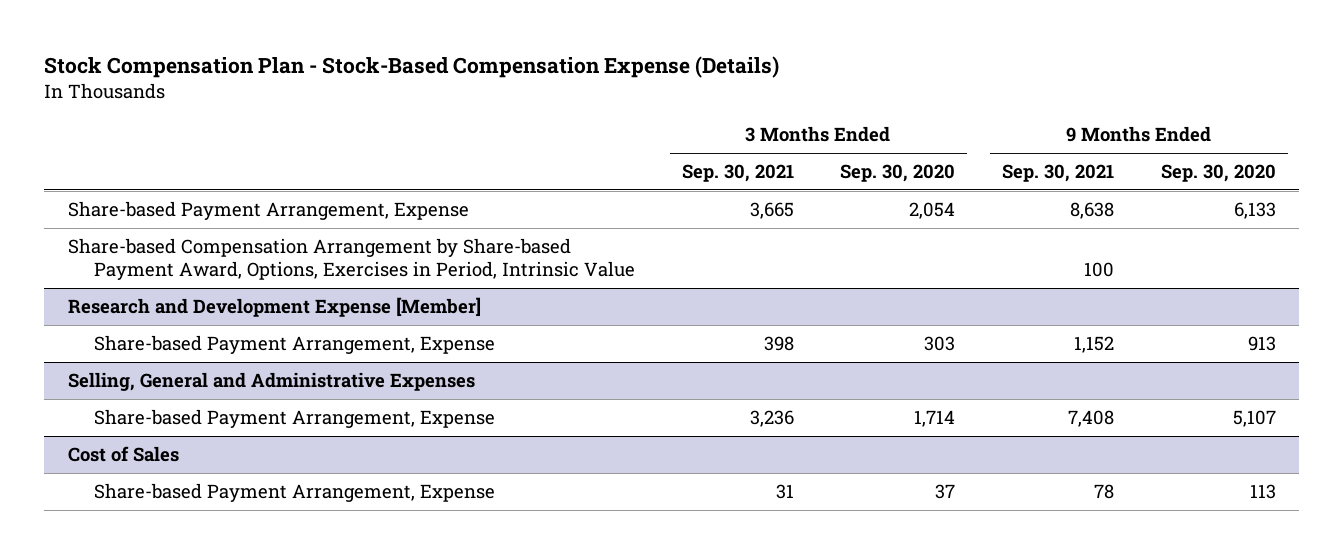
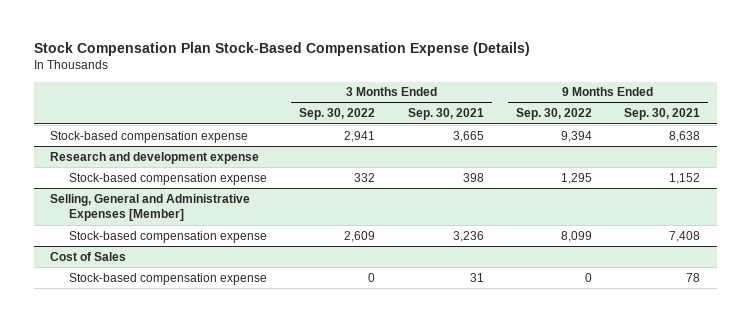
- Stock Compensation Plan - Stock-Based Compensation Expense (Details)
+ Stock Compensation Plan Stock-Based Compensation Expense (Details)
- | 3 Months Ended Sep. 30, 2021 | 3 Months Ended Sep. 30, 2020 | 9 Months Ended Sep. 30, 2021 | 9 Months Ended Sep. 30, 2020
+ | 3 Months Ended Sep. 30, 2022 | 3 Months Ended Sep. 30, 2021 | 9 Months Ended Sep. 30, 2022 | 9 Months Ended Sep. 30, 2021
- Share-based Payment Arrangement, Expense | 3,665 | 2,054 | 8,638 | 6,133
- Share-based Compensation Arrangement by Share-based Payment Award, Options, Exercises in Period, Intrinsic Value | | | 100 |
- Research and Development Expense [Member]
- Share-based Payment Arrangement, Expense | 398 | 303 | 1,152 | 913
- Selling, General and Administrative Expenses
- Share-based Payment Arrangement, Expense | 3,236 | 1,714 | 7,408 | 5,107
+ Stock-based compensation expense | 2,941 | 3,665 | 9,394 | 8,638
+ Research and development expense
+ Stock-based compensation expense | 332 | 398 | 1,295 | 1,152
+ Selling, General and Administrative Expenses [Member]
+ Stock-based compensation expense | 2,609 | 3,236 | 8,099 | 7,408
@ Cost of Sales
- Share-based Payment Arrangement, Expense | 31 | 37 | 78 | 113
+ Stock-based compensation expense | 0 | 31 | 0 | 78

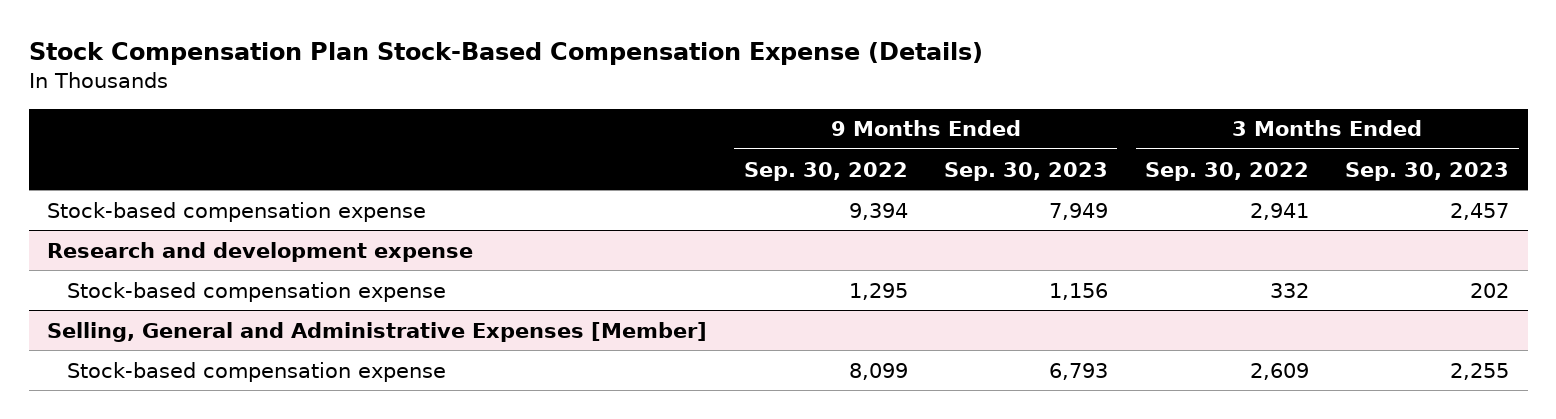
- | 3 Months Ended Sep. 30, 2022 | 3 Months Ended Sep. 30, 2021 | 9 Months Ended Sep. 30, 2022 | 9 Months Ended Sep. 30, 2021
+ | 9 Months Ended Sep. 30, 2022 | 9 Months Ended Sep. 30, 2023 | 3 Months Ended Sep. 30, 2022 | 3 Months Ended Sep. 30, 2023
- Cost of Sales
- Stock-based compensation expense | 0 | 31 | 0 | 78

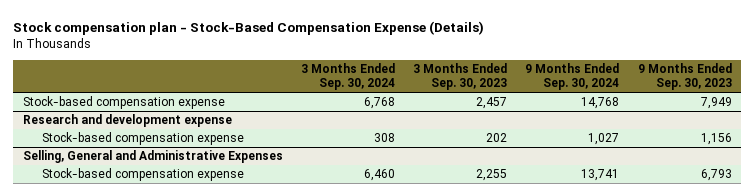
- Stock Compensation Plan Stock-Based Compensation Expense (Details)
+ Stock compensation plan - Stock-Based Compensation Expense (Details)
- | 9 Months Ended Sep. 30, 2022 | 9 Months Ended Sep. 30, 2023 | 3 Months Ended Sep. 30, 2022 | 3 Months Ended Sep. 30, 2023
+ | 3 Months Ended Sep. 30, 2024 | 3 Months Ended Sep. 30, 2023 | 9 Months Ended Sep. 30, 2024 | 9 Months Ended Sep. 30, 2023
- Selling, General and Administrative Expenses [Member]
+ Selling, General and Administrative Expenses

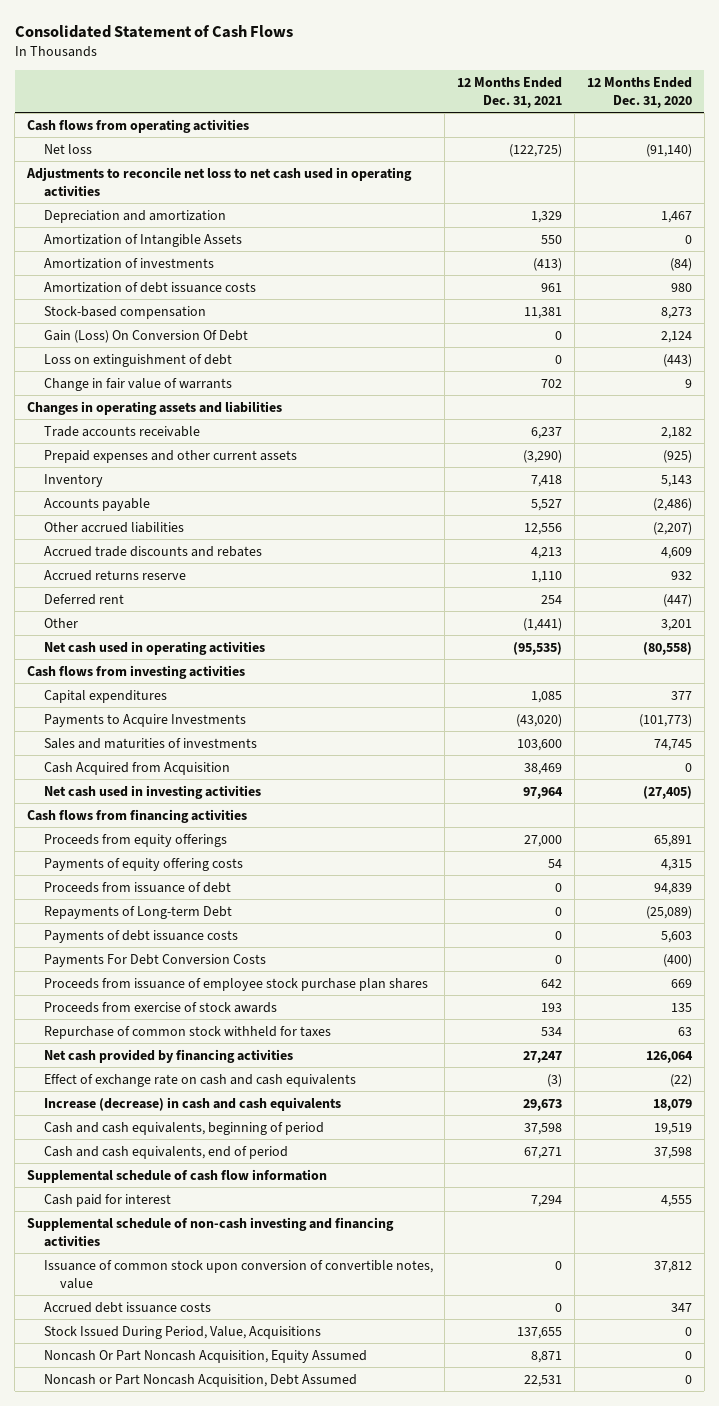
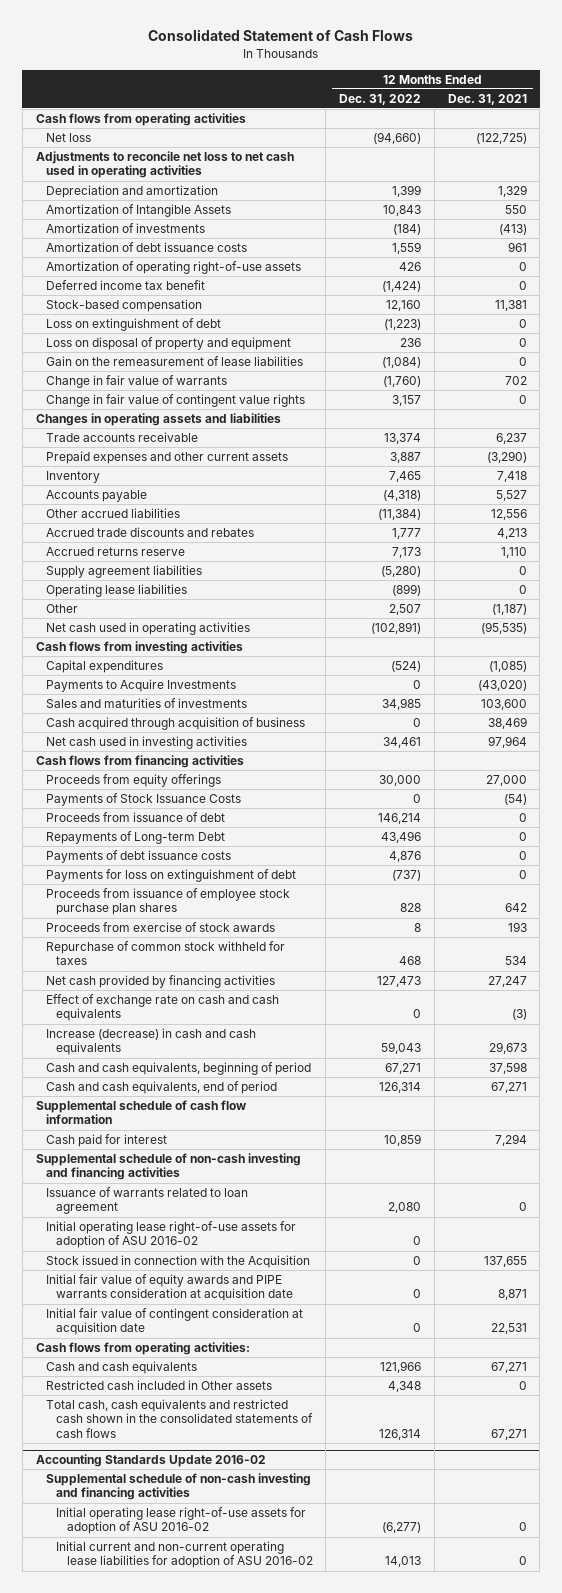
- | 12 Months Ended Dec. 31, 2021 | 12 Months Ended Dec. 31, 2020
+ | 12 Months Ended Dec. 31, 2022 | 12 Months Ended Dec. 31, 2021
+ Amortization of operating right-of-use assets | 426 | 0
+ Deferred income tax benefit | (1,424) | 0
- Gain (Loss) On Conversion Of Debt | 0 | 2,124
+ Loss on disposal of property and equipment | 236 | 0
+ Gain on the remeasurement of lease liabilities | (1,084) | 0
+ Change in fair value of contingent value rights | 3,157 | 0
- Deferred rent | 254 | (447)
- Other | (1,441) | 3,201
+ Supply agreement liabilities | (5,280) | 0
+ Operating lease liabilities | (899) | 0
+ Other | 2,507 | (1,187)
- Capital expenditures | 1,085 | 377
+ Capital expenditures | (524) | (1,085)
- Cash Acquired from Acquisition | 38,469 | 0
+ Cash acquired through acquisition of business | 0 | 38,469
- Payments of equity offering costs | 54 | 4,315
+ Payments of Stock Issuance Costs | 0 | (54)
- Payments For Debt Conversion Costs | 0 | (400)
+ Payments for loss on extinguishment of debt | (737) | 0
- Issuance of common stock upon conversion of convertible notes, value | 0 | 37,812
- Accrued debt issuance costs | 0 | 347
- Stock Issued During Period, Value, Acquisitions | 137,655 | 0
- Noncash Or Part Noncash Acquisition, Equity Assumed | 8,871 | 0
- Noncash or Part Noncash Acquisition, Debt Assumed | 22,531 | 0
+ Issuance of warrants related to loan agreement | 2,080 | 0
+ Initial operating lease right-of-use assets for adoption of ASU 2016-02 | 0 |
+ Stock issued in connection with the Acquisition | 0 | 137,655
+ Initial fair value of equity awards and PIPE warrants consideration at acquisition date | 0 | 8,871
+ Initial fair value of contingent consideration at acquisition date | 0 | 22,531
+ Cash flows from operating activities:
+ Cash and cash equivalents | 121,966 | 67,271
+ Restricted cash included in Other assets | 4,348 | 0
+ Total cash, cash equivalents and restricted cash shown in the consolidated statements of cash flows | 126,314 | 67,271
+ Accounting Standards Update 2016-02
+ Supplemental schedule of non-cash investing and financing activities
+ Initial operating lease right-of-use assets for adoption of ASU 2016-02 | (6,277) | 0
+ Initial current and non-current operating lease liabilities for adoption of ASU 2016-02 | 14,013 | 0

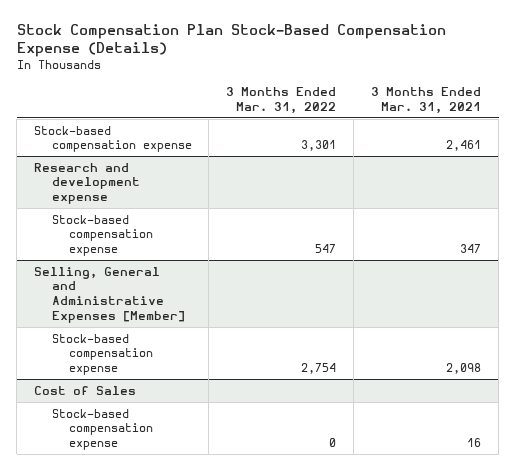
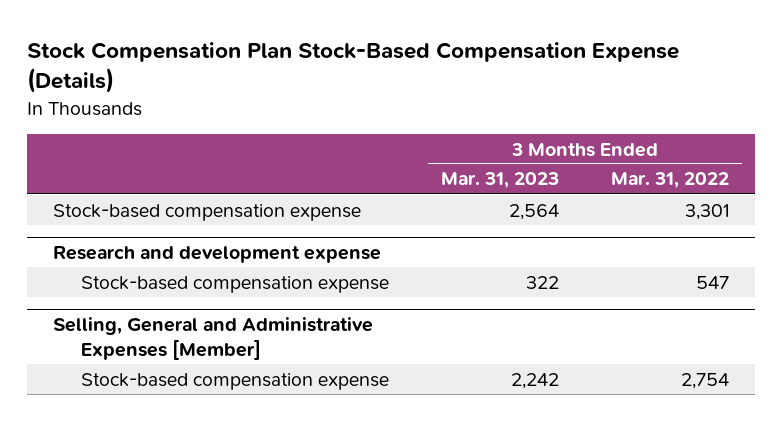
- | 3 Months Ended Mar. 31, 2022 | 3 Months Ended Mar. 31, 2021
+ | 3 Months Ended Mar. 31, 2023 | 3 Months Ended Mar. 31, 2022
- Cost of Sales
- Stock-based compensation expense | 0 | 16

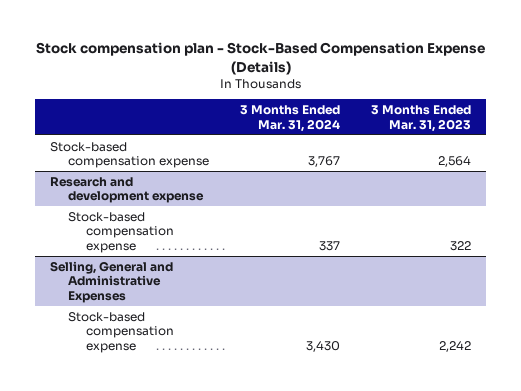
- Stock Compensation Plan Stock-Based Compensation Expense (Details)
+ Stock compensation plan - Stock-Based Compensation Expense (Details)
- | 3 Months Ended Mar. 31, 2023 | 3 Months Ended Mar. 31, 2022
+ | 3 Months Ended Mar. 31, 2024 | 3 Months Ended Mar. 31, 2023
- Selling, General and Administrative Expenses [Member]
+ Selling, General and Administrative Expenses

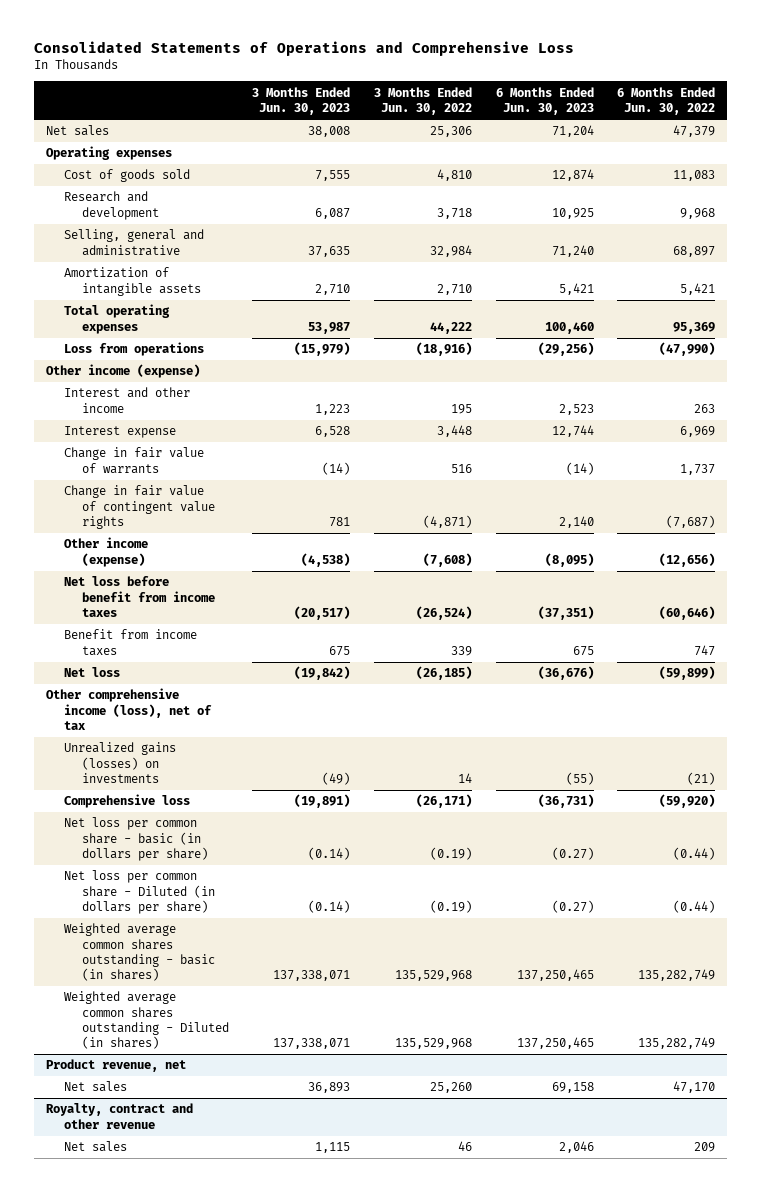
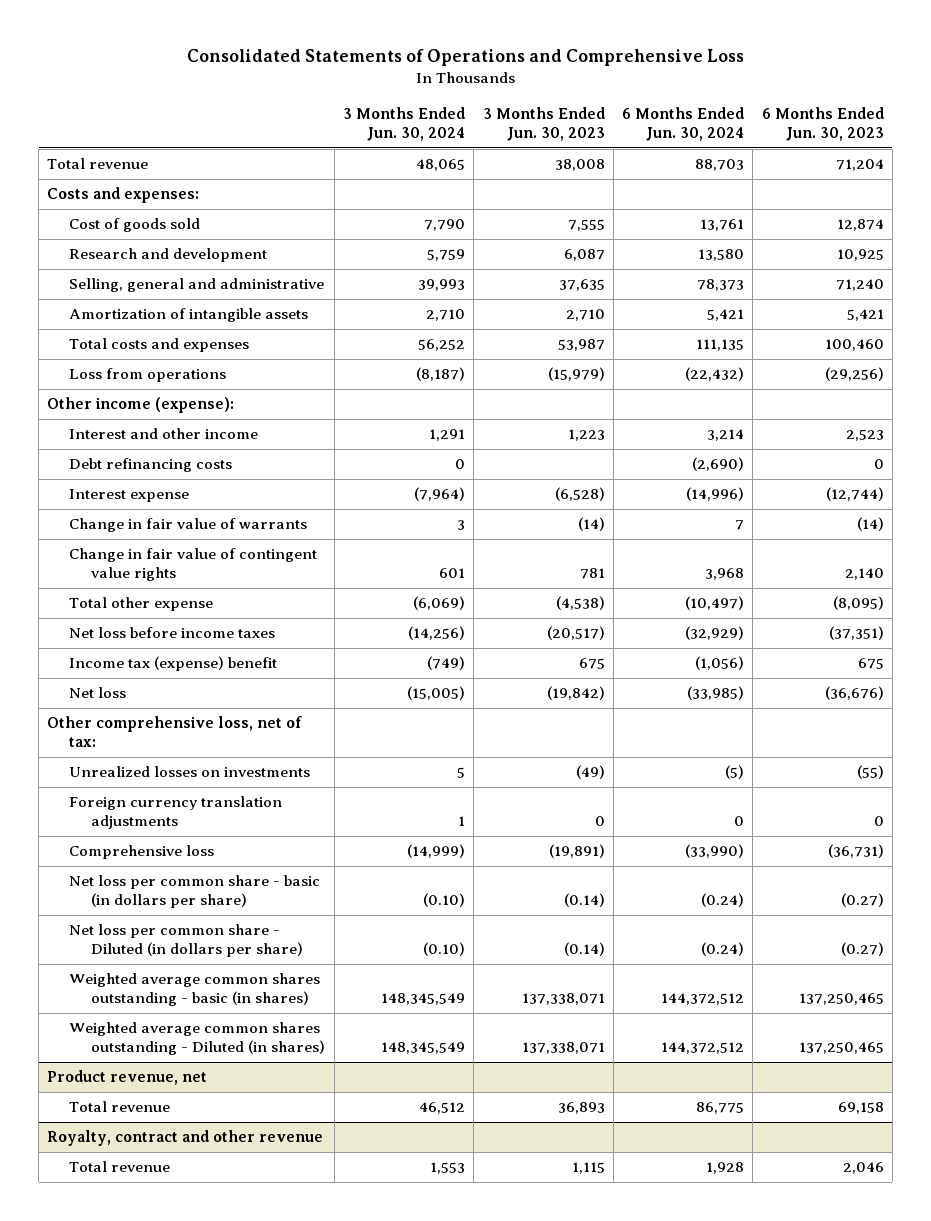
- | 3 Months Ended Jun. 30, 2023 | 3 Months Ended Jun. 30, 2022 | 6 Months Ended Jun. 30, 2023 | 6 Months Ended Jun. 30, 2022
+ | 3 Months Ended Jun. 30, 2024 | 3 Months Ended Jun. 30, 2023 | 6 Months Ended Jun. 30, 2024 | 6 Months Ended Jun. 30, 2023
- Net sales | 38,008 | 25,306 | 71,204 | 47,379
- Operating expenses
+ Total revenue | 48,065 | 38,008 | 88,703 | 71,204
+ Costs and expenses:
- Total operating expenses | 53,987 | 44,222 | 100,460 | 95,369
+ Total costs and expenses | 56,252 | 53,987 | 111,135 | 100,460
- Other income (expense)
+ Other income (expense):
- Interest expense | 6,528 | 3,448 | 12,744 | 6,969
+ Debt refinancing costs | 0 | | (2,690) | 0
+ Interest expense | (7,964) | (6,528) | (14,996) | (12,744)
- Other income (expense) | (4,538) | (7,608) | (8,095) | (12,656)
- Net loss before benefit from income taxes | (20,517) | (26,524) | (37,351) | (60,646)
- Benefit from income taxes | 675 | 339 | 675 | 747
+ Total other expense | (6,069) | (4,538) | (10,497) | (8,095)
+ Net loss before income taxes | (14,256) | (20,517) | (32,929) | (37,351)
+ Income tax (expense) benefit | (749) | 675 | (1,056) | 675
- Other comprehensive income (loss), net of tax
- Unrealized gains (losses) on investments | (49) | 14 | (55) | (21)
+ Other comprehensive loss, net of tax:
+ Unrealized losses on investments | 5 | (49) | (5) | (55)
+ Foreign currency translation adjustments | 1 | 0 | 0 | 0
@ Product revenue, net
- Net sales | 36,893 | 25,260 | 69,158 | 47,170
+ Total revenue | 46,512 | 36,893 | 86,775 | 69,158
@ Royalty, contract and other revenue
- Net sales | 1,115 | 46 | 2,046 | 209
+ Total revenue | 1,553 | 1,115 | 1,928 | 2,046

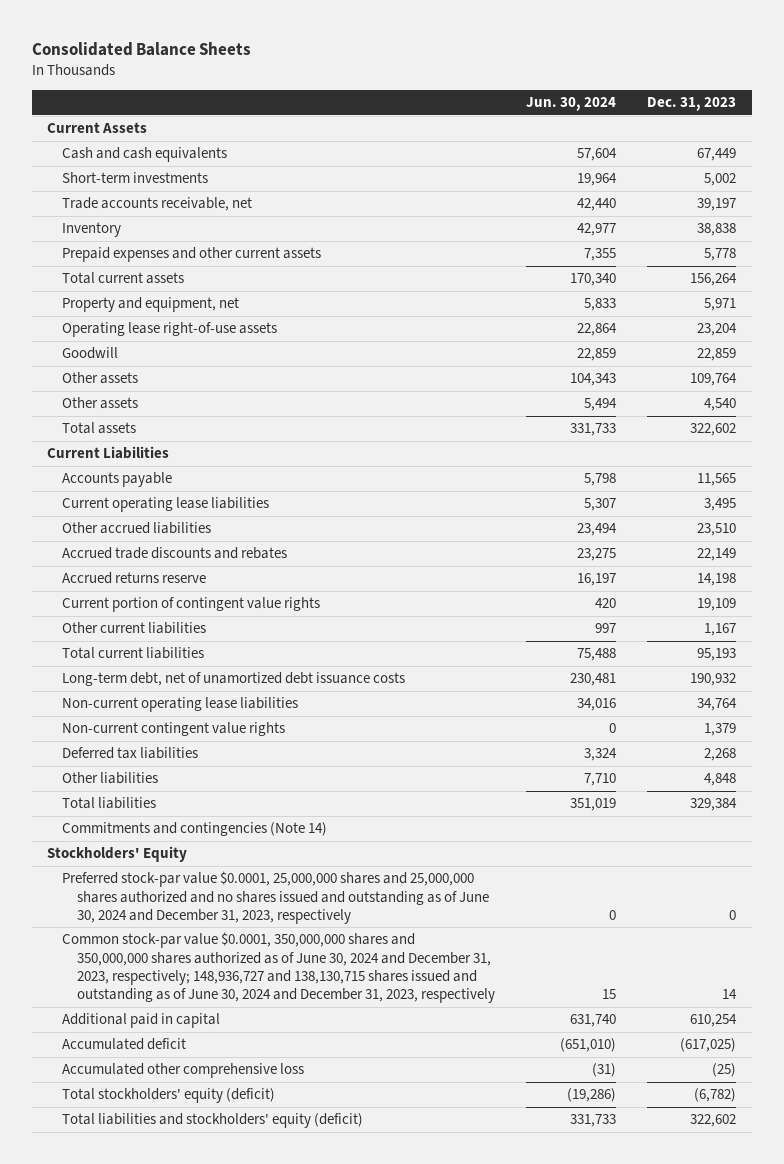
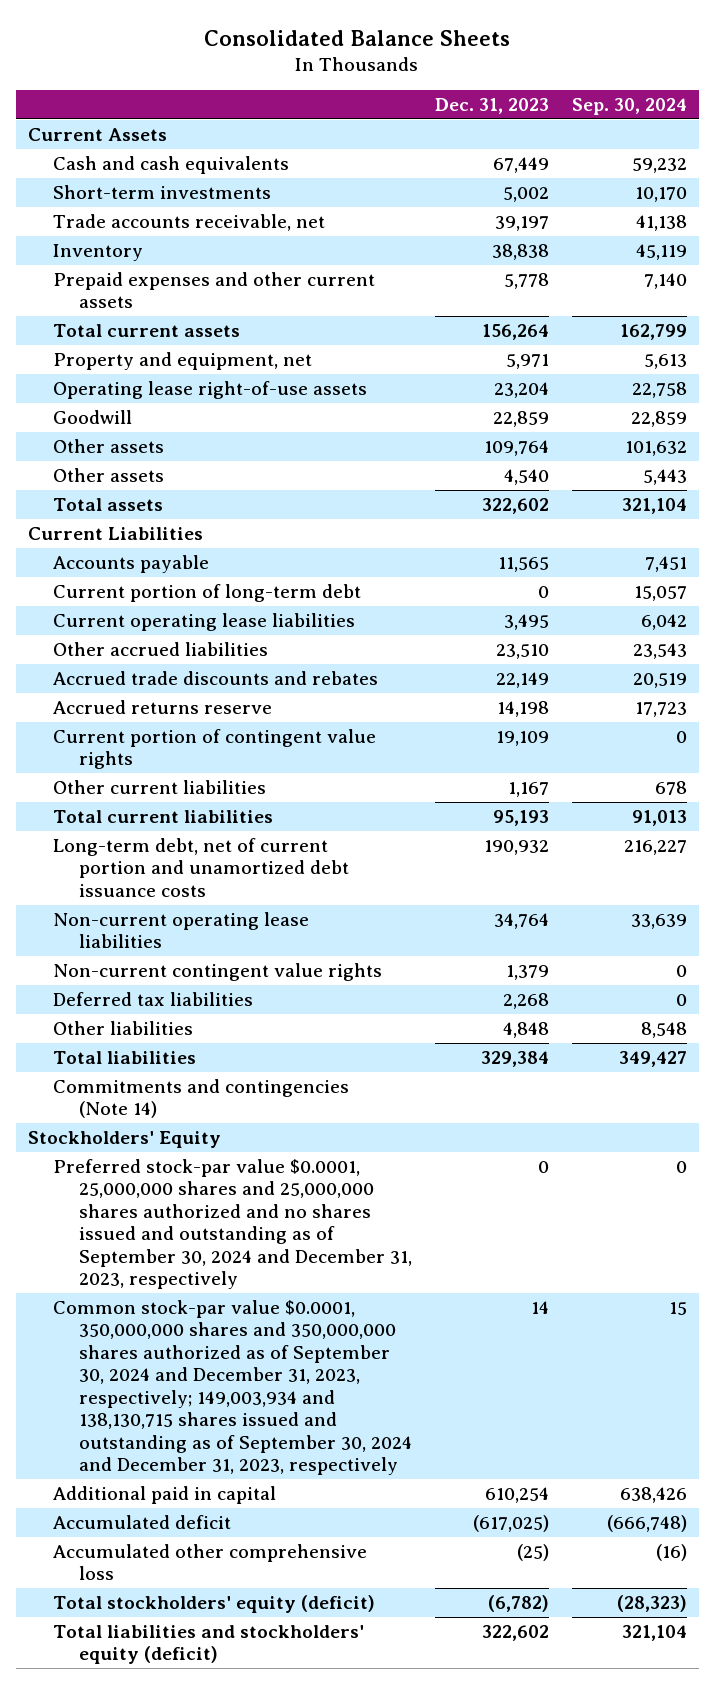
- | Jun. 30, 2024 | Dec. 31, 2023
+ | Dec. 31, 2023 | Sep. 30, 2024
+ Current portion of long-term debt | 0 | 15,057
- Long-term debt, net of unamortized debt issuance costs | 230,481 | 190,932
+ Long-term debt, net of current portion and unamortized debt issuance costs | 190,932 | 216,227
- Preferred stock-par value $0.0001, 25,000,000 shares and 25,000,000 shares authorized and no shares issued and outstanding as of June 30, 2024 and December 31, 2023, respectively | 0 | 0
- Common stock-par value $0.0001, 350,000,000 shares and 350,000,000 shares authorized as of June 30, 2024 and December 31, 2023, respectively; 148,936,727 and 138,130,715 shares issued and outstanding as of June 30, 2024 and December 31, 2023, respectively | 15 | 14
+ Preferred stock-par value $0.0001, 25,000,000 shares and 25,000,000 shares authorized and no shares issued and outstanding as of September 30, 2024 and December 31, 2023, respectively | 0 | 0
+ Common stock-par value $0.0001, 350,000,000 shares and 350,000,000 shares authorized as of September 30, 2024 and December 31, 2023, respectively; 149,003,934 and 138,130,715 shares issued and outstanding as of September 30, 2024 and December 31, 2023, respectively | 14 | 15

